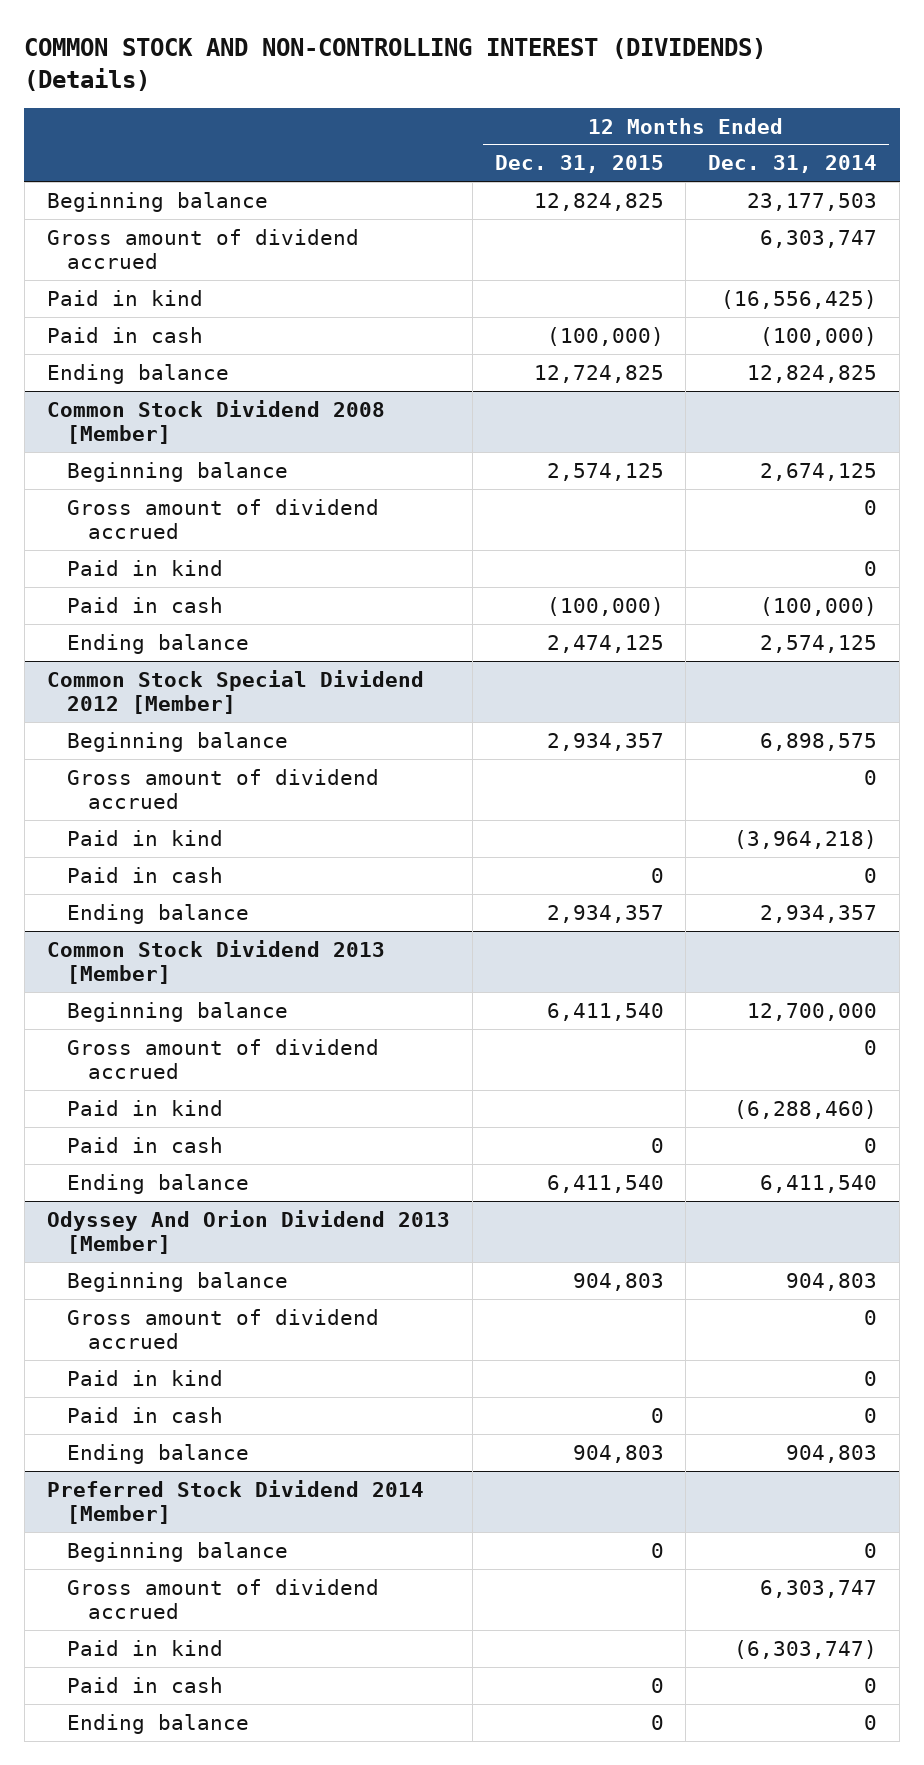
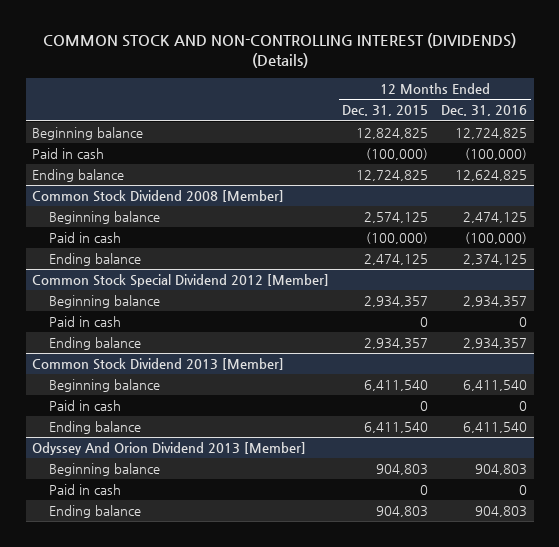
- | 12 Months Ended Dec. 31, 2015 | 12 Months Ended Dec. 31, 2014
+ | 12 Months Ended Dec. 31, 2015 | 12 Months Ended Dec. 31, 2016
- Gross amount of dividend accrued | | 6,303,747
- Paid in kind | | (16,556,425)
@ Common Stock Dividend 2008 [Member]
- Gross amount of dividend accrued | | 0
- Paid in kind | | 0
@ Common Stock Special Dividend 2012 [Member]
- Gross amount of dividend accrued | | 0
- Paid in kind | | (3,964,218)
@ Common Stock Dividend 2013 [Member]
- Gross amount of dividend accrued | | 0
- Paid in kind | | (6,288,460)
@ Odyssey And Orion Dividend 2013 [Member]
- Gross amount of dividend accrued | | 0
- Paid in kind | | 0
- Preferred Stock Dividend 2014 [Member]
- Beginning balance | 0 | 0
- Gross amount of dividend accrued | | 6,303,747
- Paid in kind | | (6,303,747)
- Paid in cash | 0 | 0
- Ending balance | 0 | 0

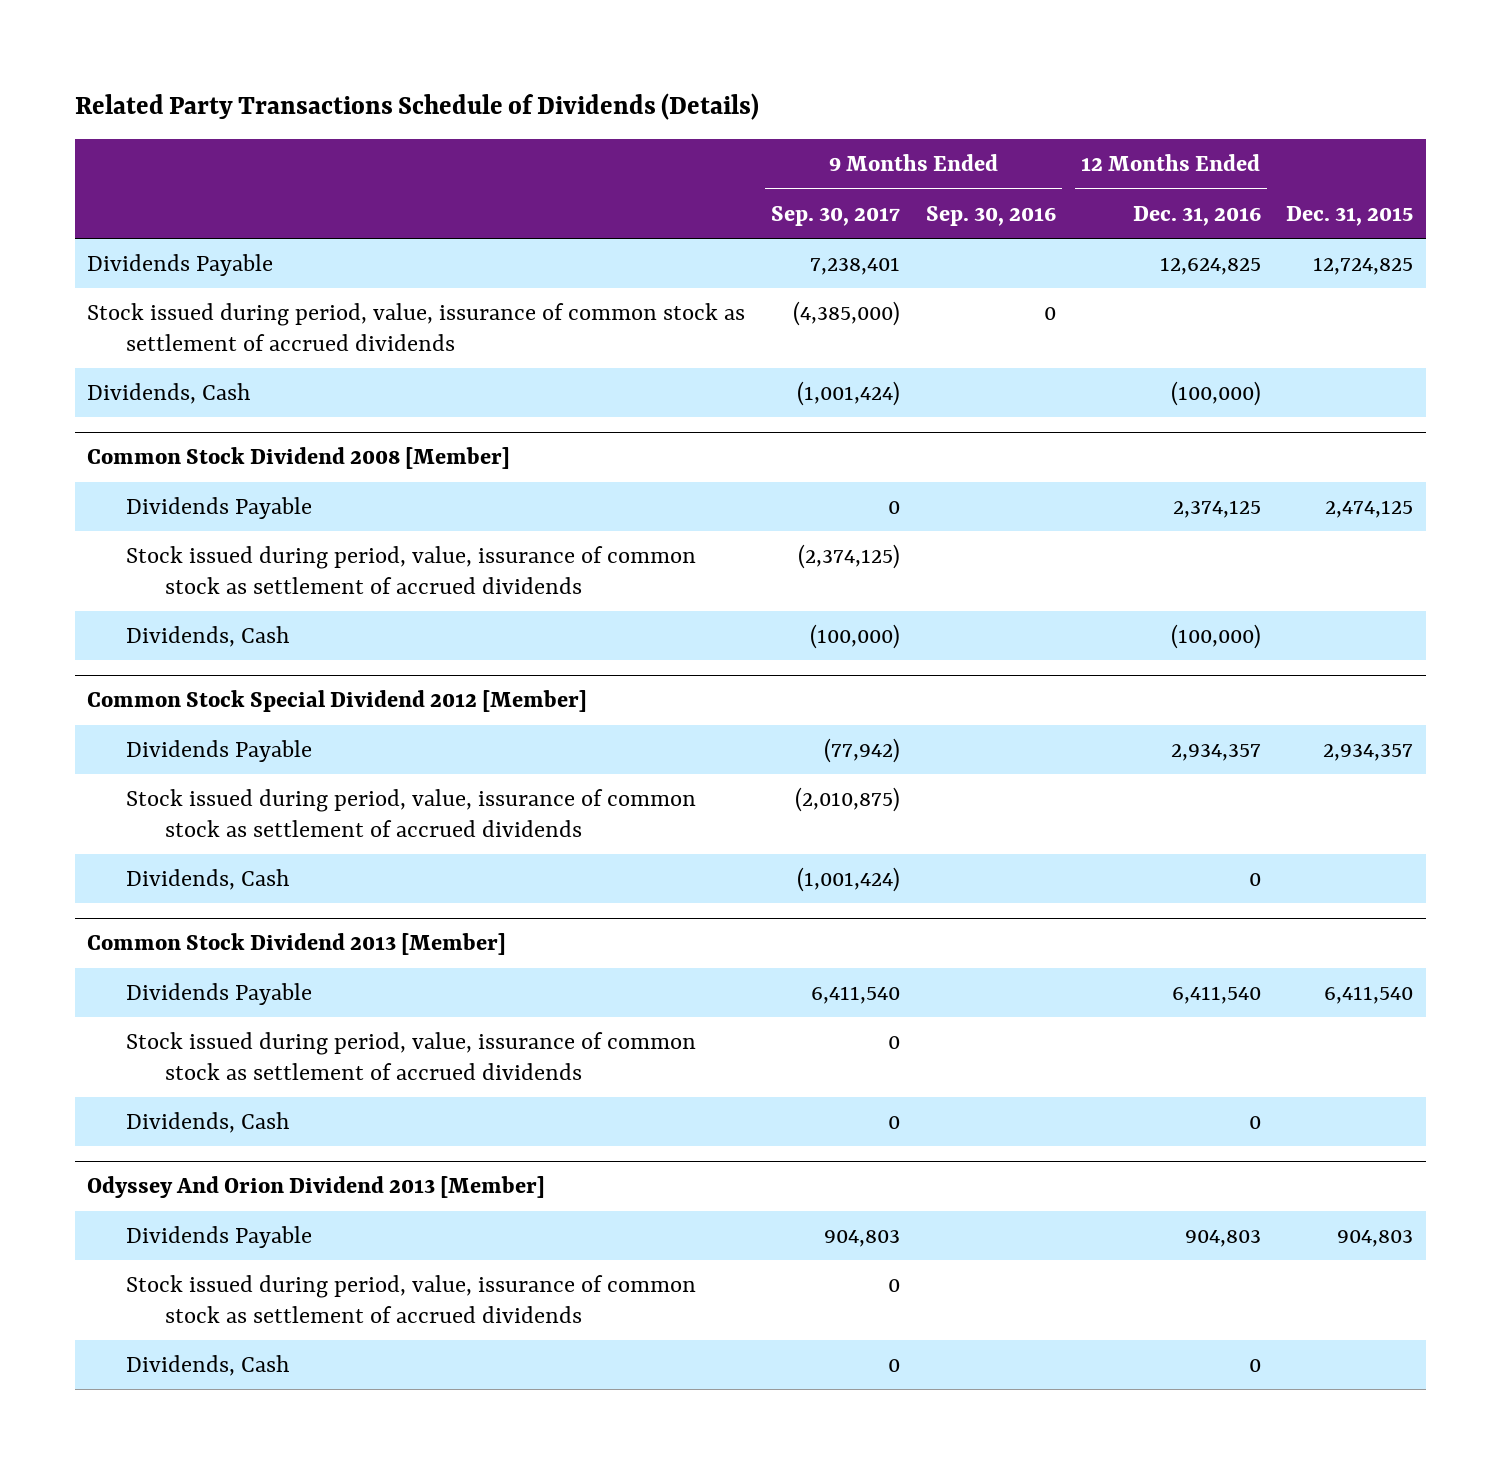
- COMMON STOCK AND NON-CONTROLLING INTEREST (DIVIDENDS) (Details)
+ Related Party Transactions Schedule of Dividends (Details)
- | 12 Months Ended Dec. 31, 2015 | 12 Months Ended Dec. 31, 2016
+ | 9 Months Ended Sep. 30, 2017 | 9 Months Ended Sep. 30, 2016 | 12 Months Ended Dec. 31, 2016 | Dec. 31, 2015
- Beginning balance | 12,824,825 | 12,724,825
- Paid in cash | (100,000) | (100,000)
- Ending balance | 12,724,825 | 12,624,825
+ Dividends Payable | 7,238,401 | | 12,624,825 | 12,724,825
+ Stock issued during period, value, issurance of common stock as settlement of accrued dividends | (4,385,000) | 0 | |
+ Dividends, Cash | (1,001,424) | | (100,000) |
@ Common Stock Dividend 2008 [Member]
- Beginning balance | 2,574,125 | 2,474,125
- Paid in cash | (100,000) | (100,000)
- Ending balance | 2,474,125 | 2,374,125
+ Dividends Payable | 0 | | 2,374,125 | 2,474,125
+ Stock issued during period, value, issurance of common stock as settlement of accrued dividends | (2,374,125) | | |
+ Dividends, Cash | (100,000) | | (100,000) |
@ Common Stock Special Dividend 2012 [Member]
- Beginning balance | 2,934,357 | 2,934,357
- Paid in cash | 0 | 0
- Ending balance | 2,934,357 | 2,934,357
+ Dividends Payable | (77,942) | | 2,934,357 | 2,934,357
+ Stock issued during period, value, issurance of common stock as settlement of accrued dividends | (2,010,875) | | |
+ Dividends, Cash | (1,001,424) | | 0 |
@ Common Stock Dividend 2013 [Member]
- Beginning balance | 6,411,540 | 6,411,540
- Paid in cash | 0 | 0
- Ending balance | 6,411,540 | 6,411,540
+ Dividends Payable | 6,411,540 | | 6,411,540 | 6,411,540
+ Stock issued during period, value, issurance of common stock as settlement of accrued dividends | 0 | | |
+ Dividends, Cash | 0 | | 0 |
@ Odyssey And Orion Dividend 2013 [Member]
- Beginning balance | 904,803 | 904,803
- Paid in cash | 0 | 0
- Ending balance | 904,803 | 904,803
+ Dividends Payable | 904,803 | | 904,803 | 904,803
+ Stock issued during period, value, issurance of common stock as settlement of accrued dividends | 0 | | |
+ Dividends, Cash | 0 | | 0 |

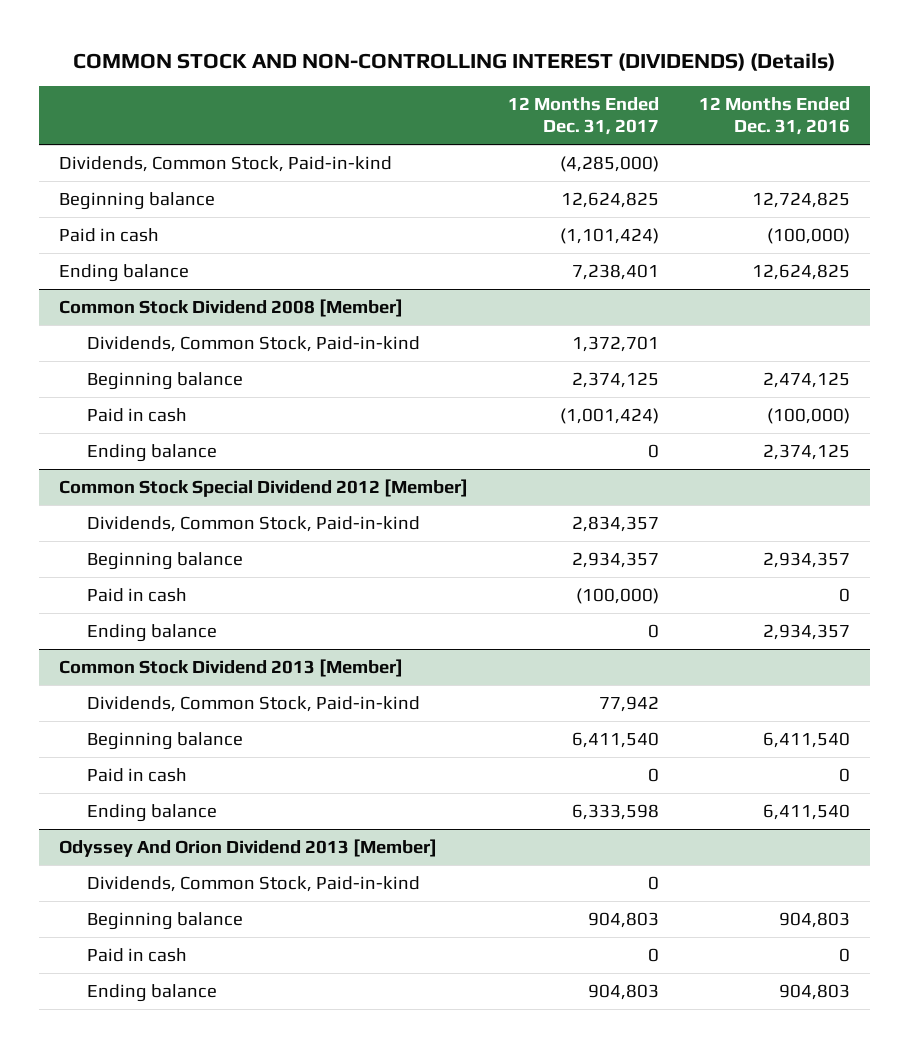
- Related Party Transactions Schedule of Dividends (Details)
+ COMMON STOCK AND NON-CONTROLLING INTEREST (DIVIDENDS) (Details)
- | 9 Months Ended Sep. 30, 2017 | 9 Months Ended Sep. 30, 2016 | 12 Months Ended Dec. 31, 2016 | Dec. 31, 2015
+ | 12 Months Ended Dec. 31, 2017 | 12 Months Ended Dec. 31, 2016
- Dividends Payable | 7,238,401 | | 12,624,825 | 12,724,825
- Stock issued during period, value, issurance of common stock as settlement of accrued dividends | (4,385,000) | 0 | |
- Dividends, Cash | (1,001,424) | | (100,000) |
+ Dividends, Common Stock, Paid-in-kind | (4,285,000) |
+ Beginning balance | 12,624,825 | 12,724,825
+ Paid in cash | (1,101,424) | (100,000)
+ Ending balance | 7,238,401 | 12,624,825
@ Common Stock Dividend 2008 [Member]
- Dividends Payable | 0 | | 2,374,125 | 2,474,125
- Stock issued during period, value, issurance of common stock as settlement of accrued dividends | (2,374,125) | | |
- Dividends, Cash | (100,000) | | (100,000) |
+ Dividends, Common Stock, Paid-in-kind | 1,372,701 |
+ Beginning balance | 2,374,125 | 2,474,125
+ Paid in cash | (1,001,424) | (100,000)
+ Ending balance | 0 | 2,374,125
@ Common Stock Special Dividend 2012 [Member]
- Dividends Payable | (77,942) | | 2,934,357 | 2,934,357
- Stock issued during period, value, issurance of common stock as settlement of accrued dividends | (2,010,875) | | |
- Dividends, Cash | (1,001,424) | | 0 |
+ Dividends, Common Stock, Paid-in-kind | 2,834,357 |
+ Beginning balance | 2,934,357 | 2,934,357
+ Paid in cash | (100,000) | 0
+ Ending balance | 0 | 2,934,357
@ Common Stock Dividend 2013 [Member]
- Dividends Payable | 6,411,540 | | 6,411,540 | 6,411,540
- Stock issued during period, value, issurance of common stock as settlement of accrued dividends | 0 | | |
- Dividends, Cash | 0 | | 0 |
+ Dividends, Common Stock, Paid-in-kind | 77,942 |
+ Beginning balance | 6,411,540 | 6,411,540
+ Paid in cash | 0 | 0
+ Ending balance | 6,333,598 | 6,411,540
@ Odyssey And Orion Dividend 2013 [Member]
- Dividends Payable | 904,803 | | 904,803 | 904,803
- Stock issued during period, value, issurance of common stock as settlement of accrued dividends | 0 | | |
- Dividends, Cash | 0 | | 0 |
+ Dividends, Common Stock, Paid-in-kind | 0 |
+ Beginning balance | 904,803 | 904,803
+ Paid in cash | 0 | 0
+ Ending balance | 904,803 | 904,803

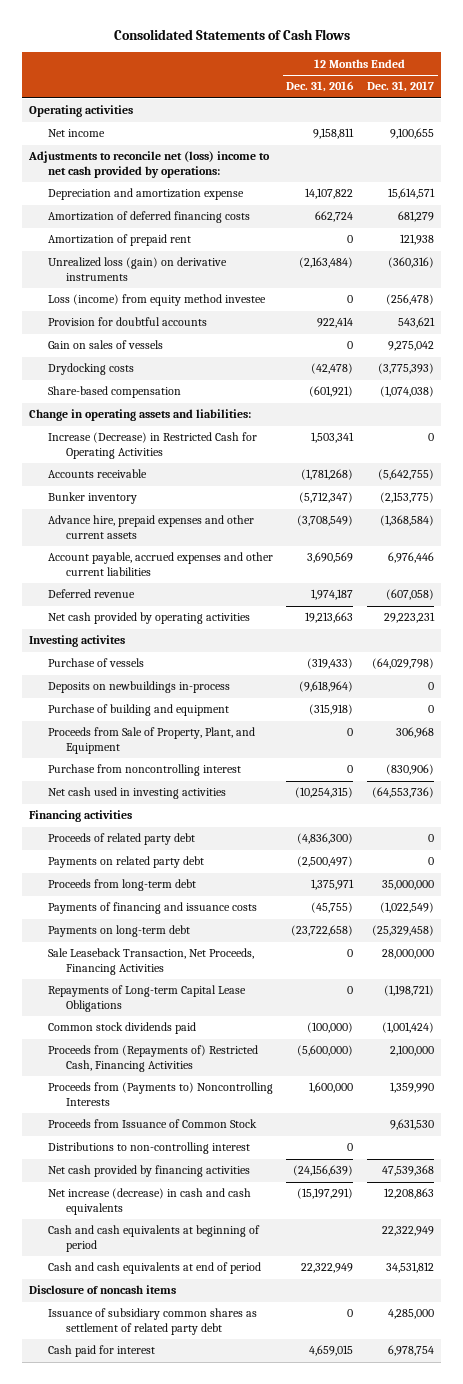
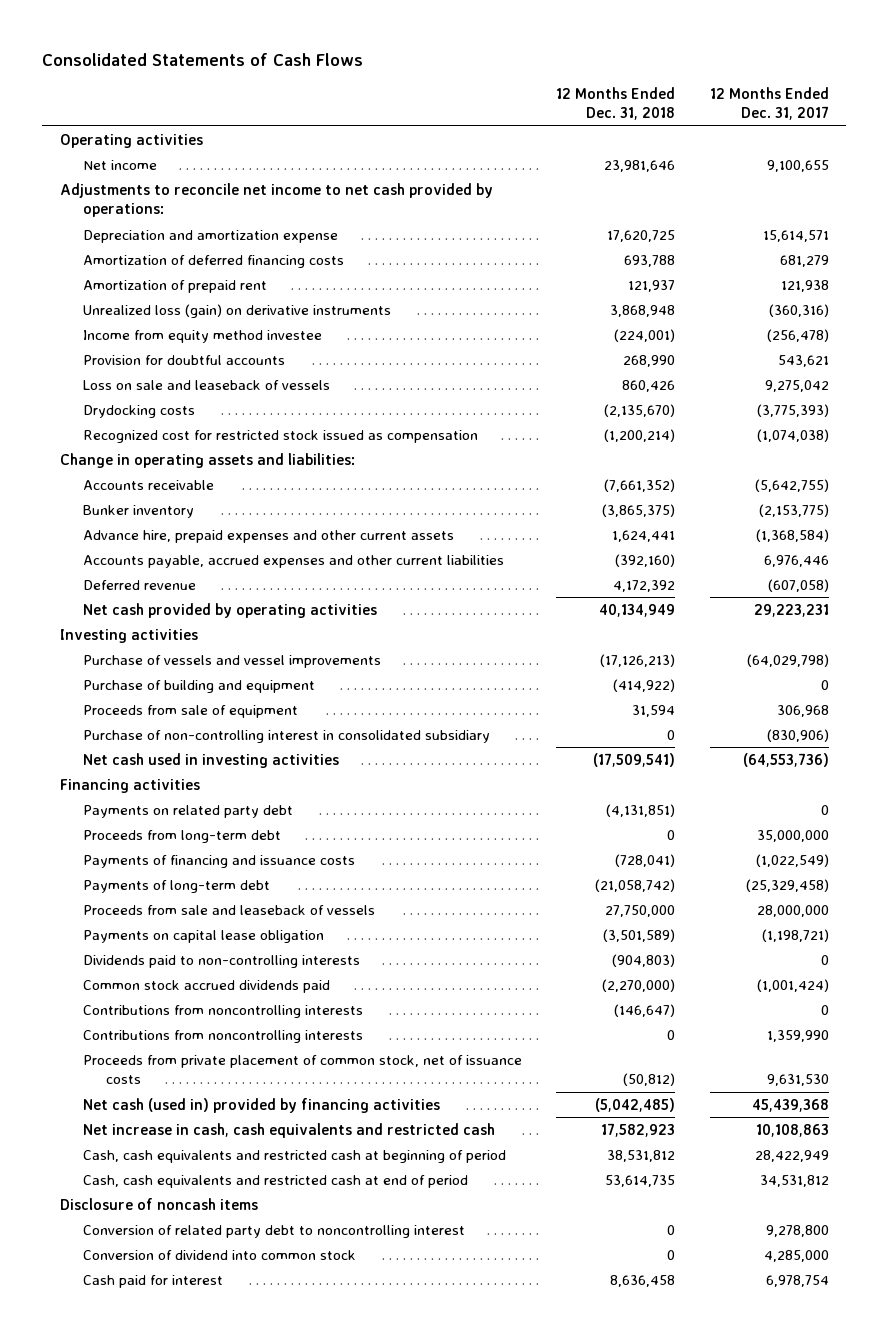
- | 12 Months Ended Dec. 31, 2016 | 12 Months Ended Dec. 31, 2017
+ | 12 Months Ended Dec. 31, 2018 | 12 Months Ended Dec. 31, 2017
- Adjustments to reconcile net (loss) income to net cash provided by operations:
+ Adjustments to reconcile net income to net cash provided by operations:
- Loss (income) from equity method investee | 0 | (256,478)
+ Income from equity method investee | (224,001) | (256,478)
- Gain on sales of vessels | 0 | 9,275,042
+ Loss on sale and leaseback of vessels | 860,426 | 9,275,042
- Share-based compensation | (601,921) | (1,074,038)
+ Recognized cost for restricted stock issued as compensation | (1,200,214) | (1,074,038)
- Increase (Decrease) in Restricted Cash for Operating Activities | 1,503,341 | 0
- Account payable, accrued expenses and other current liabilities | 3,690,569 | 6,976,446
+ Accounts payable, accrued expenses and other current liabilities | (392,160) | 6,976,446
- Investing activites
- Purchase of vessels | (319,433) | (64,029,798)
- Deposits on newbuildings in-process | (9,618,964) | 0
+ Investing activities
+ Purchase of vessels and vessel improvements | (17,126,213) | (64,029,798)
- Proceeds from Sale of Property, Plant, and Equipment | 0 | 306,968
- Purchase from noncontrolling interest | 0 | (830,906)
+ Proceeds from sale of equipment | 31,594 | 306,968
+ Purchase of non-controlling interest in consolidated subsidiary | 0 | (830,906)
- Proceeds of related party debt | (4,836,300) | 0
- Payments on long-term debt | (23,722,658) | (25,329,458)
- Sale Leaseback Transaction, Net Proceeds, Financing Activities | 0 | 28,000,000
- Repayments of Long-term Capital Lease Obligations | 0 | (1,198,721)
- Common stock dividends paid | (100,000) | (1,001,424)
- Proceeds from (Repayments of) Restricted Cash, Financing Activities | (5,600,000) | 2,100,000
- Proceeds from (Payments to) Noncontrolling Interests | 1,600,000 | 1,359,990
- Proceeds from Issuance of Common Stock | | 9,631,530
- Distributions to non-controlling interest | 0 |
- Net cash provided by financing activities | (24,156,639) | 47,539,368
- Net increase (decrease) in cash and cash equivalents | (15,197,291) | 12,208,863
- Cash and cash equivalents at beginning of period | | 22,322,949
- Cash and cash equivalents at end of period | 22,322,949 | 34,531,812
+ Payments of long-term debt | (21,058,742) | (25,329,458)
+ Proceeds from sale and leaseback of vessels | 27,750,000 | 28,000,000
+ Payments on capital lease obligation | (3,501,589) | (1,198,721)
+ Dividends paid to non-controlling interests | (904,803) | 0
+ Common stock accrued dividends paid | (2,270,000) | (1,001,424)
+ Contributions from noncontrolling interests | (146,647) | 0
+ Contributions from noncontrolling interests | 0 | 1,359,990
+ Proceeds from private placement of common stock, net of issuance costs | (50,812) | 9,631,530
+ Net cash (used in) provided by financing activities | (5,042,485) | 45,439,368
+ Net increase in cash, cash equivalents and restricted cash | 17,582,923 | 10,108,863
+ Cash, cash equivalents and restricted cash at beginning of period | 38,531,812 | 28,422,949
+ Cash, cash equivalents and restricted cash at end of period | 53,614,735 | 34,531,812
- Issuance of subsidiary common shares as settlement of related party debt | 0 | 4,285,000
+ Conversion of related party debt to noncontrolling interest | 0 | 9,278,800
+ Conversion of dividend into common stock | 0 | 4,285,000

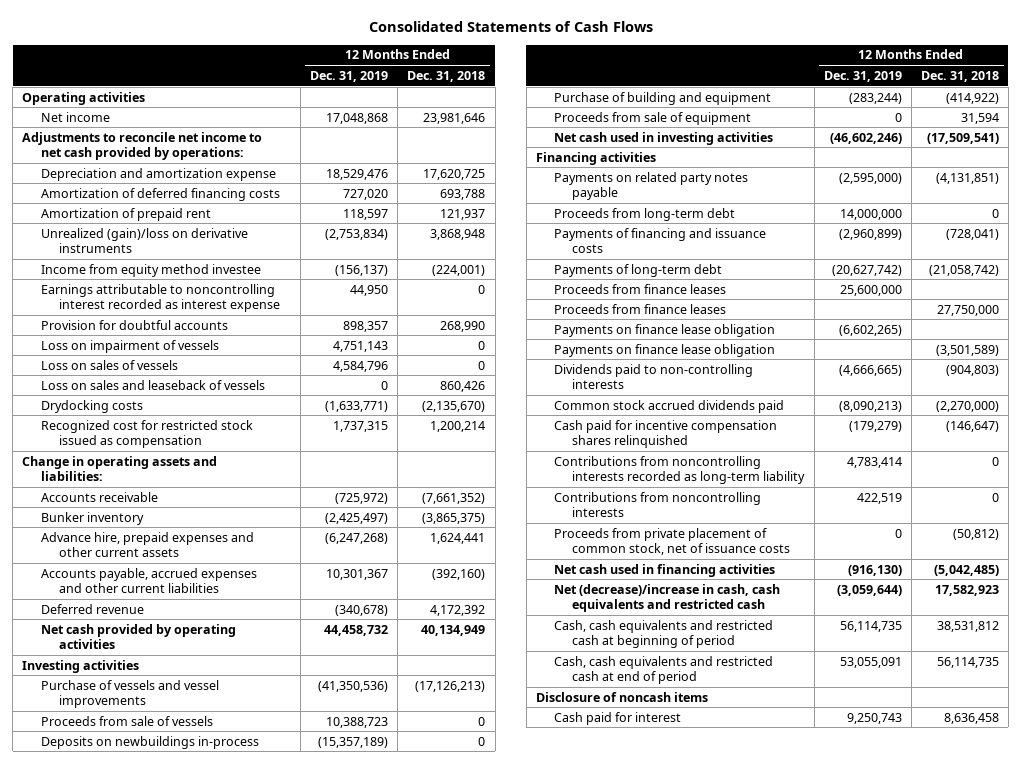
- | 12 Months Ended Dec. 31, 2018 | 12 Months Ended Dec. 31, 2017
+ | 12 Months Ended Dec. 31, 2019 | 12 Months Ended Dec. 31, 2018
- Unrealized loss (gain) on derivative instruments | 3,868,948 | (360,316)
+ Unrealized (gain)/loss on derivative instruments | (2,753,834) | 3,868,948
+ Earnings attributable to noncontrolling interest recorded as interest expense | 44,950 | 0
- Loss on sale and leaseback of vessels | 860,426 | 9,275,042
+ Loss on impairment of vessels | 4,751,143 | 0
+ Loss on sales of vessels | 4,584,796 | 0
+ Loss on sales and leaseback of vessels | 0 | 860,426
- Recognized cost for restricted stock issued as compensation | (1,200,214) | (1,074,038)
+ Recognized cost for restricted stock issued as compensation | 1,737,315 | 1,200,214
+ Proceeds from sale of vessels | 10,388,723 | 0
+ Deposits on newbuildings in-process | (15,357,189) | 0
- Purchase of non-controlling interest in consolidated subsidiary | 0 | (830,906)
- Payments on related party debt | (4,131,851) | 0
+ Payments on related party notes payable | (2,595,000) | (4,131,851)
- Proceeds from sale and leaseback of vessels | 27,750,000 | 28,000,000
- Payments on capital lease obligation | (3,501,589) | (1,198,721)
+ Proceeds from finance leases | 25,600,000 |
+ Proceeds from finance leases | | 27,750,000
+ Payments on finance lease obligation | (6,602,265) |
+ Payments on finance lease obligation | | (3,501,589)
- Contributions from noncontrolling interests | (146,647) | 0
+ Cash paid for incentive compensation shares relinquished | (179,279) | (146,647)
+ Contributions from noncontrolling interests recorded as long-term liability | 4,783,414 | 0
- Net cash (used in) provided by financing activities | (5,042,485) | 45,439,368
- Net increase in cash, cash equivalents and restricted cash | 17,582,923 | 10,108,863
+ Net cash used in financing activities | (916,130) | (5,042,485)
+ Net (decrease)/increase in cash, cash equivalents and restricted cash | (3,059,644) | 17,582,923
- Cash, cash equivalents and restricted cash at end of period | 53,614,735 | 34,531,812
+ Cash, cash equivalents and restricted cash at end of period | 53,055,091 | 56,114,735
- Conversion of related party debt to noncontrolling interest | 0 | 9,278,800
- Conversion of dividend into common stock | 0 | 4,285,000

